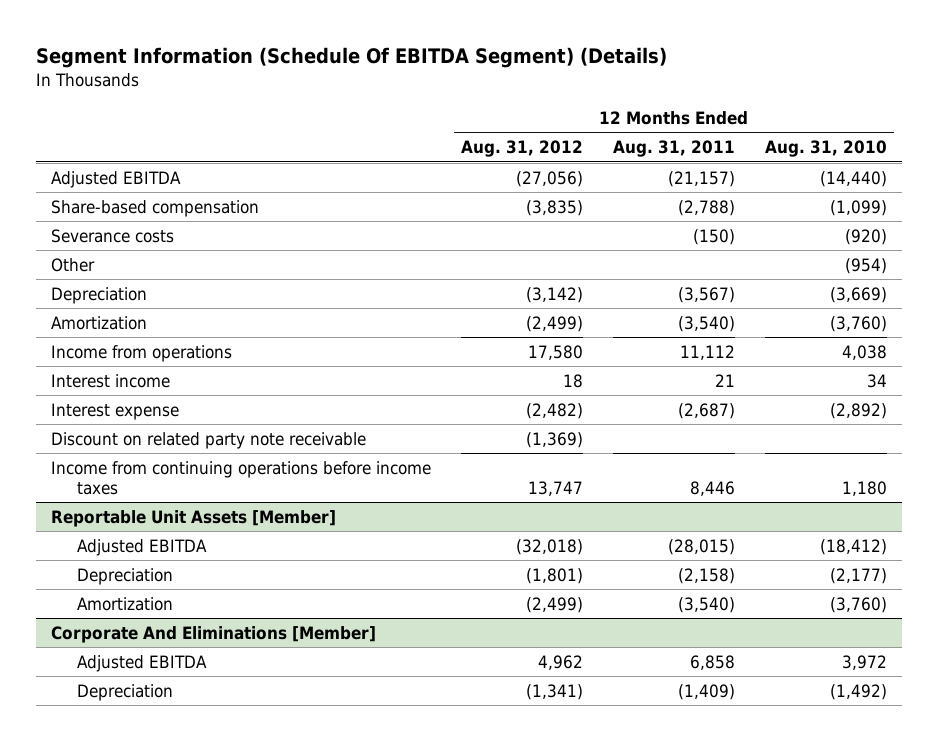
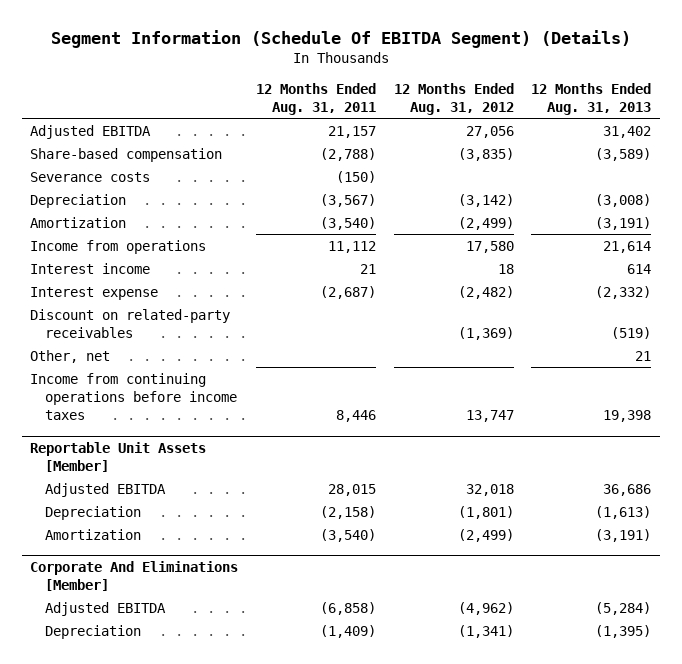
- | 12 Months Ended Aug. 31, 2012 | 12 Months Ended Aug. 31, 2011 | 12 Months Ended Aug. 31, 2010
+ | 12 Months Ended Aug. 31, 2011 | 12 Months Ended Aug. 31, 2012 | 12 Months Ended Aug. 31, 2013
- Adjusted EBITDA | (27,056) | (21,157) | (14,440)
+ Adjusted EBITDA | 21,157 | 27,056 | 31,402
- Other | | | (954)
- Discount on related party note receivable | (1,369) | |
+ Discount on related-party receivables | | (1,369) | (519)
+ Other, net | | | 21
@ Reportable Unit Assets [Member]
- Adjusted EBITDA | (32,018) | (28,015) | (18,412)
+ Adjusted EBITDA | 28,015 | 32,018 | 36,686
@ Corporate And Eliminations [Member]
- Adjusted EBITDA | 4,962 | 6,858 | 3,972
+ Adjusted EBITDA | (6,858) | (4,962) | (5,284)

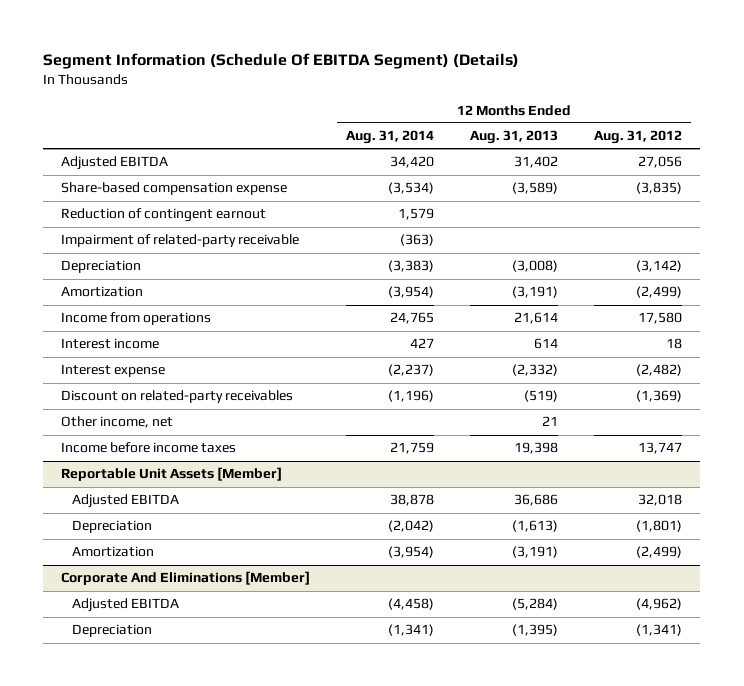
- | 12 Months Ended Aug. 31, 2011 | 12 Months Ended Aug. 31, 2012 | 12 Months Ended Aug. 31, 2013
+ | 12 Months Ended Aug. 31, 2014 | 12 Months Ended Aug. 31, 2013 | 12 Months Ended Aug. 31, 2012
- Share-based compensation | (2,788) | (3,835) | (3,589)
- Severance costs | (150) | |
+ Share-based compensation expense | (3,534) | (3,589) | (3,835)
+ Reduction of contingent earnout | 1,579 | |
+ Impairment of related-party receivable | (363) | |
- Other, net | | | 21
- Income from continuing operations before income taxes | 8,446 | 13,747 | 19,398
+ Other income, net | | 21 |
+ Income before income taxes | 21,759 | 19,398 | 13,747

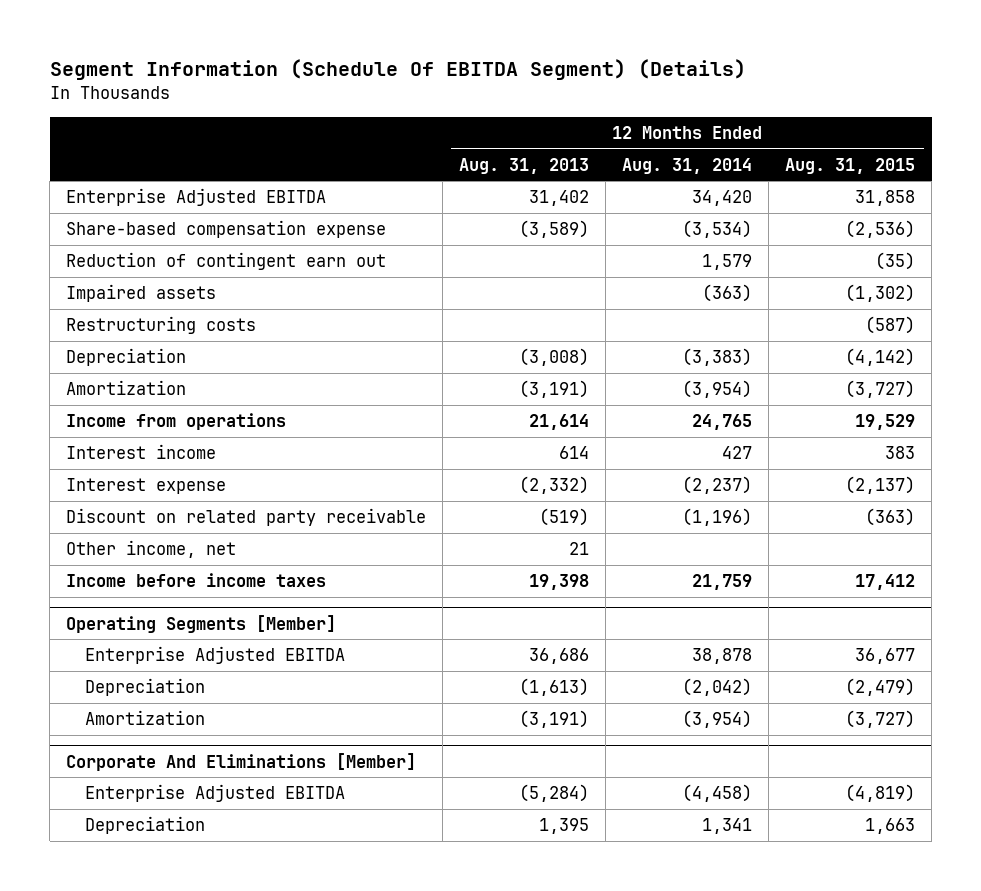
- | 12 Months Ended Aug. 31, 2014 | 12 Months Ended Aug. 31, 2013 | 12 Months Ended Aug. 31, 2012
+ | 12 Months Ended Aug. 31, 2013 | 12 Months Ended Aug. 31, 2014 | 12 Months Ended Aug. 31, 2015
- Adjusted EBITDA | 34,420 | 31,402 | 27,056
+ Enterprise Adjusted EBITDA | 31,402 | 34,420 | 31,858
- Reduction of contingent earnout | 1,579 | |
- Impairment of related-party receivable | (363) | |
+ Reduction of contingent earn out | | 1,579 | (35)
+ Impaired assets | | (363) | (1,302)
+ Restructuring costs | | | (587)
- Discount on related-party receivables | (1,196) | (519) | (1,369)
+ Discount on related party receivable | (519) | (1,196) | (363)
- Reportable Unit Assets [Member]
- Adjusted EBITDA | 38,878 | 36,686 | 32,018
+ Operating Segments [Member]
+ Enterprise Adjusted EBITDA | 36,686 | 38,878 | 36,677
@ Corporate And Eliminations [Member]
- Adjusted EBITDA | (4,458) | (5,284) | (4,962)
- Depreciation | (1,341) | (1,395) | (1,341)
+ Enterprise Adjusted EBITDA | (5,284) | (4,458) | (4,819)
+ Depreciation | 1,395 | 1,341 | 1,663

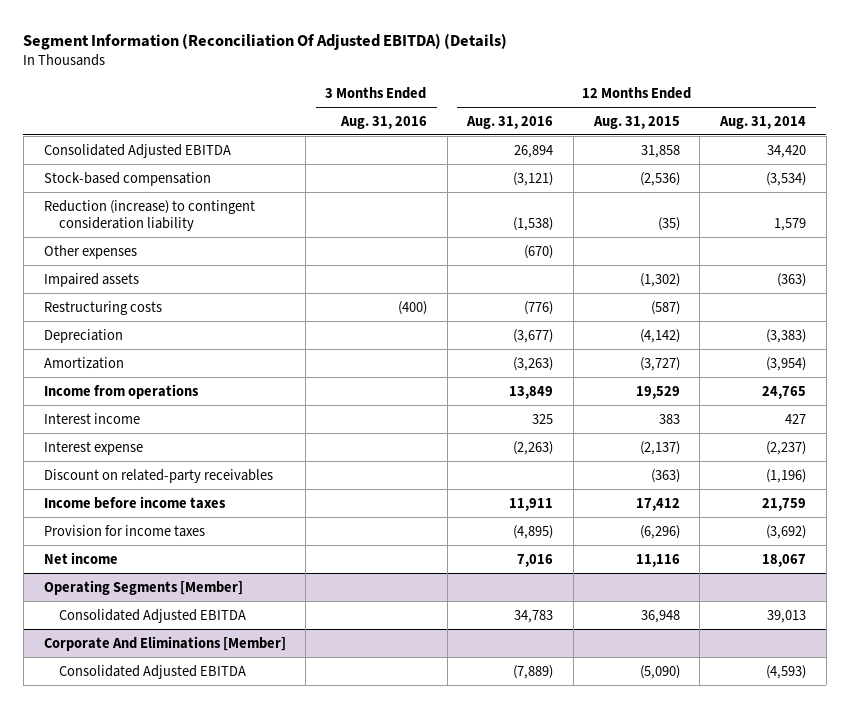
- Segment Information (Schedule Of EBITDA Segment) (Details)
+ Segment Information (Reconciliation Of Adjusted EBITDA) (Details)
- | 12 Months Ended Aug. 31, 2013 | 12 Months Ended Aug. 31, 2014 | 12 Months Ended Aug. 31, 2015
+ | 3 Months Ended Aug. 31, 2016 | 12 Months Ended Aug. 31, 2016 | 12 Months Ended Aug. 31, 2015 | 12 Months Ended Aug. 31, 2014
- Enterprise Adjusted EBITDA | 31,402 | 34,420 | 31,858
- Share-based compensation expense | (3,589) | (3,534) | (2,536)
- Reduction of contingent earn out | | 1,579 | (35)
+ Consolidated Adjusted EBITDA | | 26,894 | 31,858 | 34,420
+ Stock-based compensation | | (3,121) | (2,536) | (3,534)
+ Reduction (increase) to contingent consideration liability | | (1,538) | (35) | 1,579
+ Other expenses | | (670) | |
- Discount on related party receivable | (519) | (1,196) | (363)
- Other income, net | 21 | |
+ Discount on related-party receivables | | | (363) | (1,196)
+ Provision for income taxes | | (4,895) | (6,296) | (3,692)
+ Net income | | 7,016 | 11,116 | 18,067
@ Operating Segments [Member]
- Enterprise Adjusted EBITDA | 36,686 | 38,878 | 36,677
- Depreciation | (1,613) | (2,042) | (2,479)
- Amortization | (3,191) | (3,954) | (3,727)
+ Consolidated Adjusted EBITDA | | 34,783 | 36,948 | 39,013
@ Corporate And Eliminations [Member]
- Enterprise Adjusted EBITDA | (5,284) | (4,458) | (4,819)
- Depreciation | 1,395 | 1,341 | 1,663
+ Consolidated Adjusted EBITDA | | (7,889) | (5,090) | (4,593)

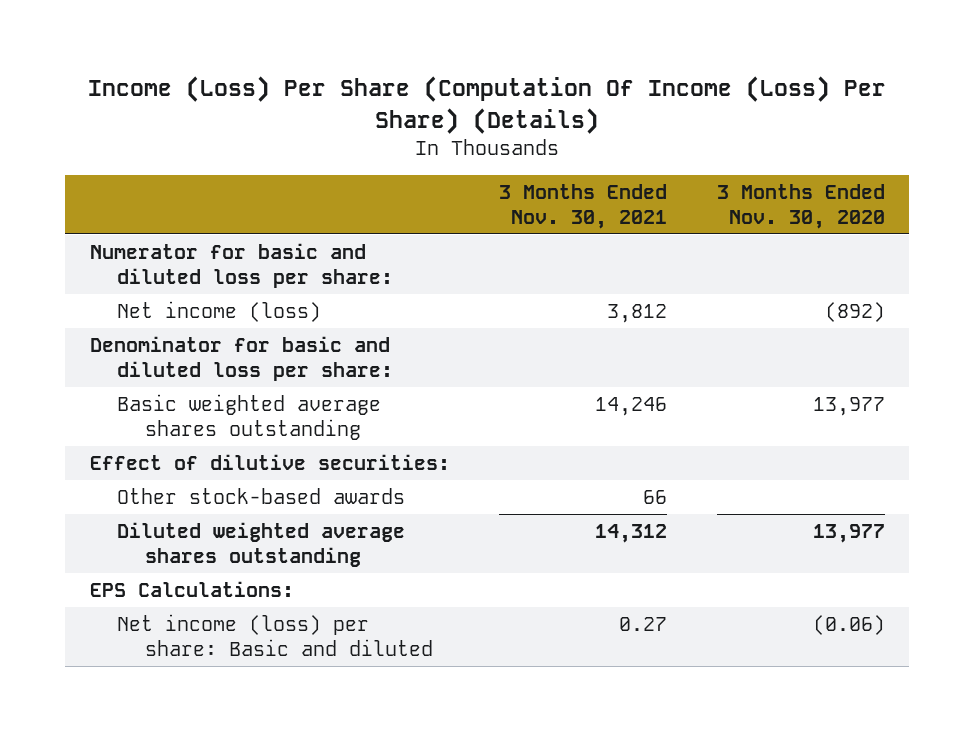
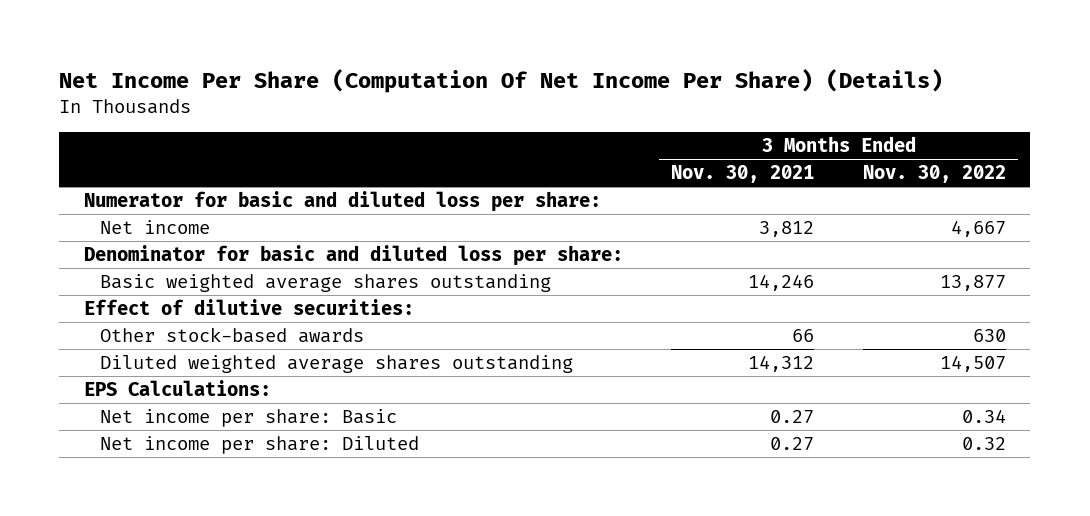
- Income (Loss) Per Share (Computation Of Income (Loss) Per Share) (Details)
+ Net Income Per Share (Computation Of Net Income Per Share) (Details)
- | 3 Months Ended Nov. 30, 2021 | 3 Months Ended Nov. 30, 2020
+ | 3 Months Ended Nov. 30, 2021 | 3 Months Ended Nov. 30, 2022
- Net income (loss) | 3,812 | (892)
+ Net income | 3,812 | 4,667
- Net income (loss) per share: Basic and diluted | 0.27 | (0.06)
+ Net income per share: Basic | 0.27 | 0.34
+ Net income per share: Diluted | 0.27 | 0.32

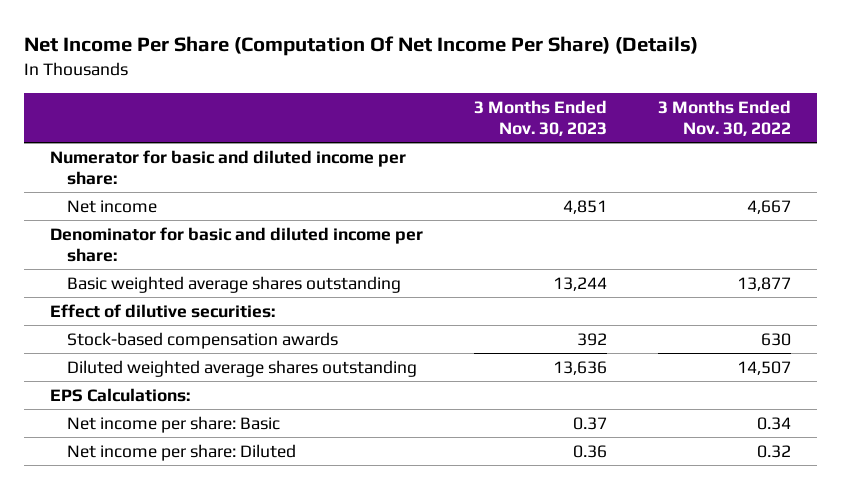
- | 3 Months Ended Nov. 30, 2021 | 3 Months Ended Nov. 30, 2022
+ | 3 Months Ended Nov. 30, 2023 | 3 Months Ended Nov. 30, 2022
- Numerator for basic and diluted loss per share:
+ Numerator for basic and diluted income per share:
- Denominator for basic and diluted loss per share:
+ Denominator for basic and diluted income per share:
- Other stock-based awards | 66 | 630
+ Stock-based compensation awards | 392 | 630

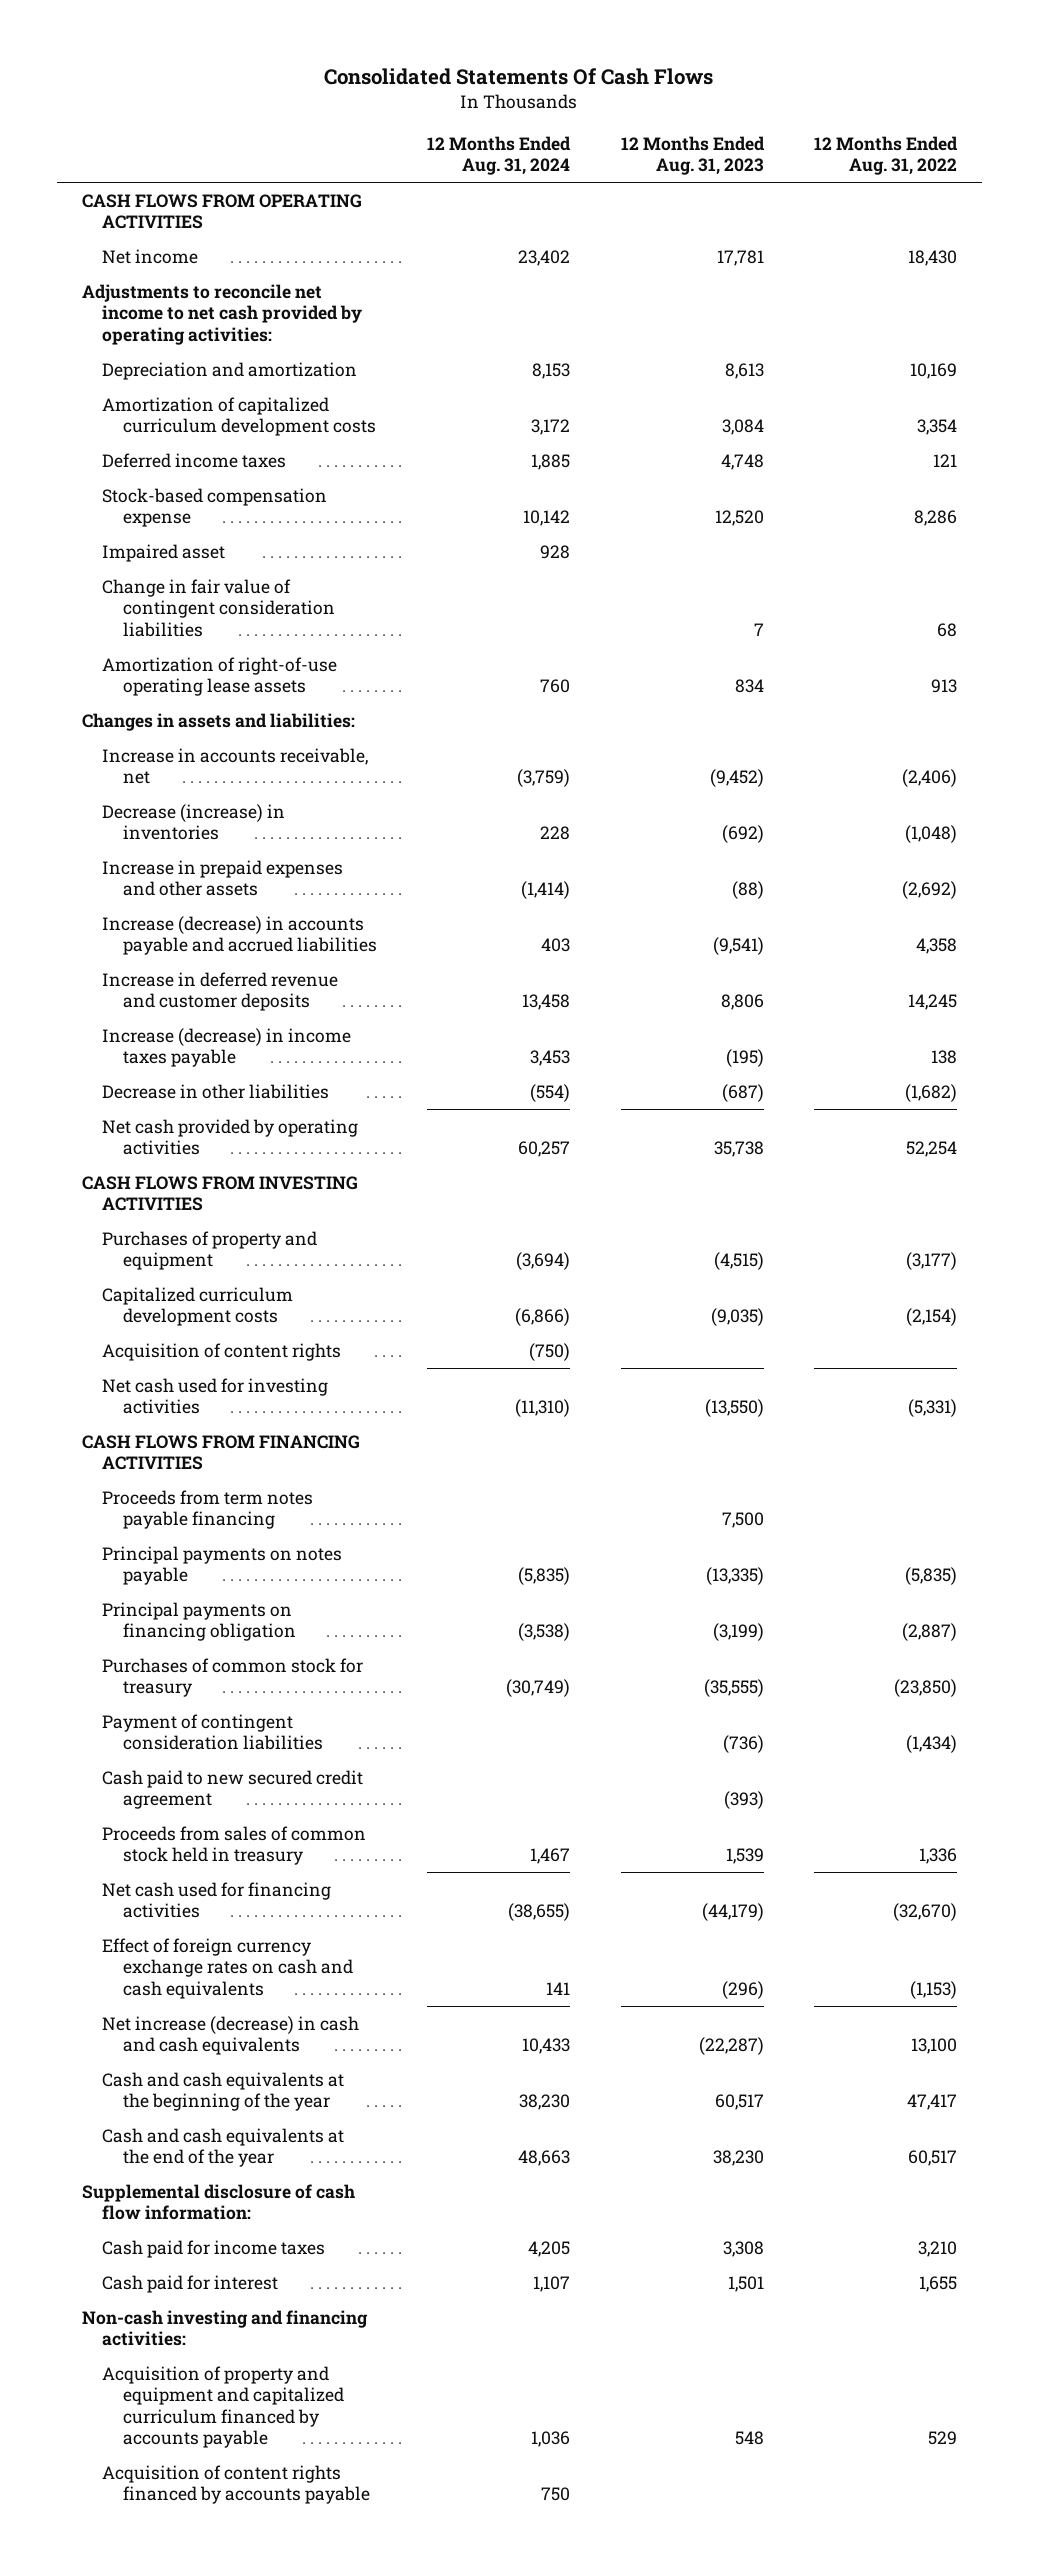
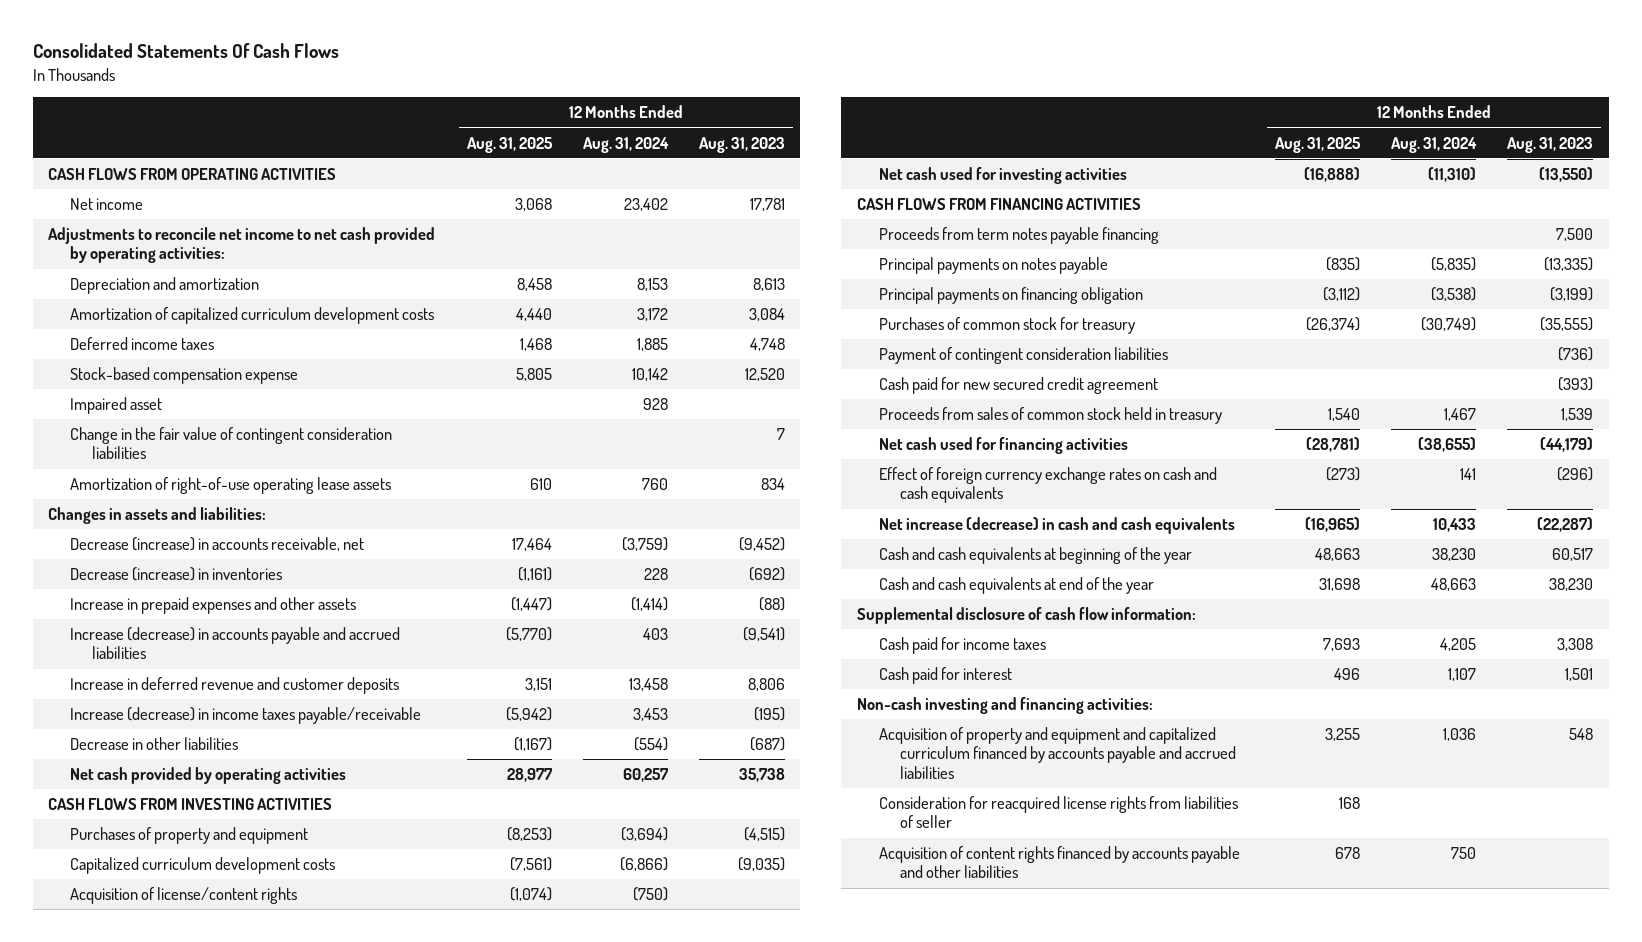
- | 12 Months Ended Aug. 31, 2024 | 12 Months Ended Aug. 31, 2023 | 12 Months Ended Aug. 31, 2022
+ | 12 Months Ended Aug. 31, 2025 | 12 Months Ended Aug. 31, 2024 | 12 Months Ended Aug. 31, 2023
- Change in fair value of contingent consideration liabilities | | 7 | 68
+ Change in the fair value of contingent consideration liabilities | | | 7
- Increase in accounts receivable, net | (3,759) | (9,452) | (2,406)
+ Decrease (increase) in accounts receivable, net | 17,464 | (3,759) | (9,452)
- Increase (decrease) in income taxes payable | 3,453 | (195) | 138
+ Increase (decrease) in income taxes payable/receivable | (5,942) | 3,453 | (195)
- Acquisition of content rights | (750) | |
+ Acquisition of license/content rights | (1,074) | (750) |
- Cash paid to new secured credit agreement | | (393) |
+ Cash paid for new secured credit agreement | | | (393)
- Cash and cash equivalents at the beginning of the year | 38,230 | 60,517 | 47,417
- Cash and cash equivalents at the end of the year | 48,663 | 38,230 | 60,517
+ Cash and cash equivalents at beginning of the year | 48,663 | 38,230 | 60,517
+ Cash and cash equivalents at end of the year | 31,698 | 48,663 | 38,230
- Acquisition of property and equipment and capitalized curriculum financed by accounts payable | 1,036 | 548 | 529
- Acquisition of content rights financed by accounts payable | 750 | |
+ Acquisition of property and equipment and capitalized curriculum financed by accounts payable and accrued liabilities | 3,255 | 1,036 | 548
+ Consideration for reacquired license rights from liabilities of seller | 168 | |
+ Acquisition of content rights financed by accounts payable and other liabilities | 678 | 750 |

